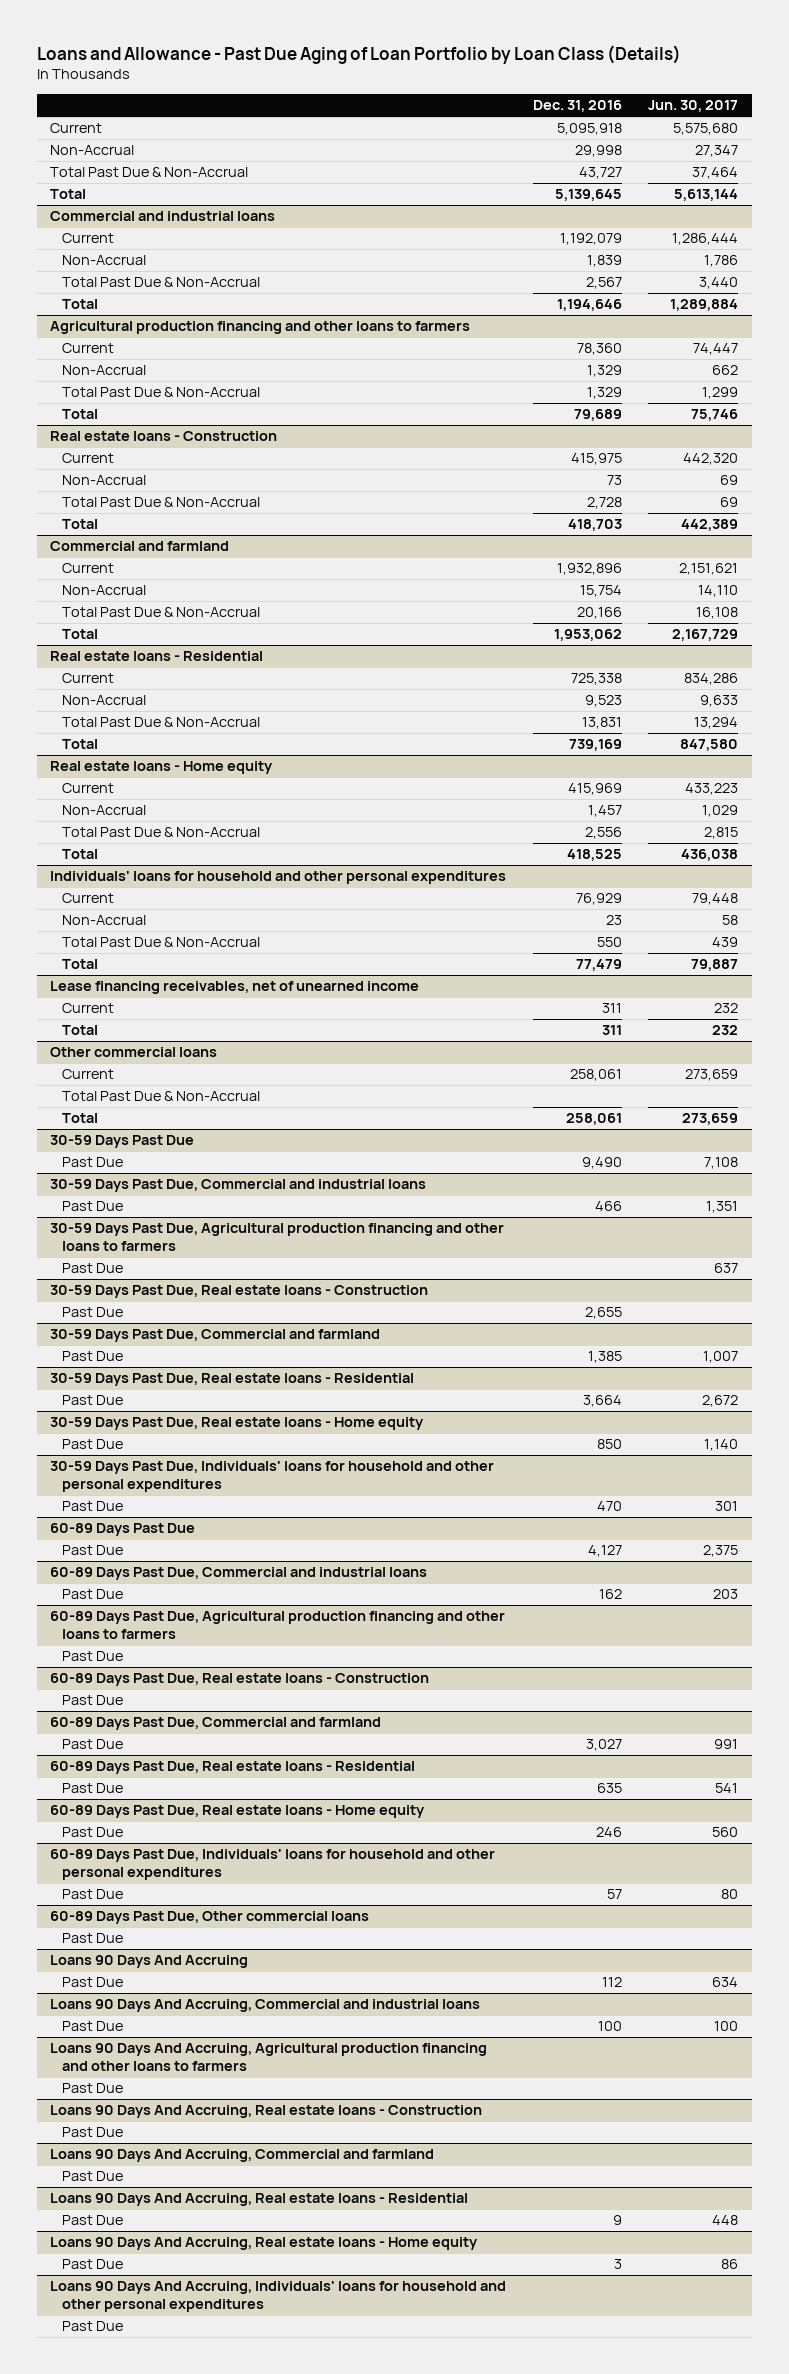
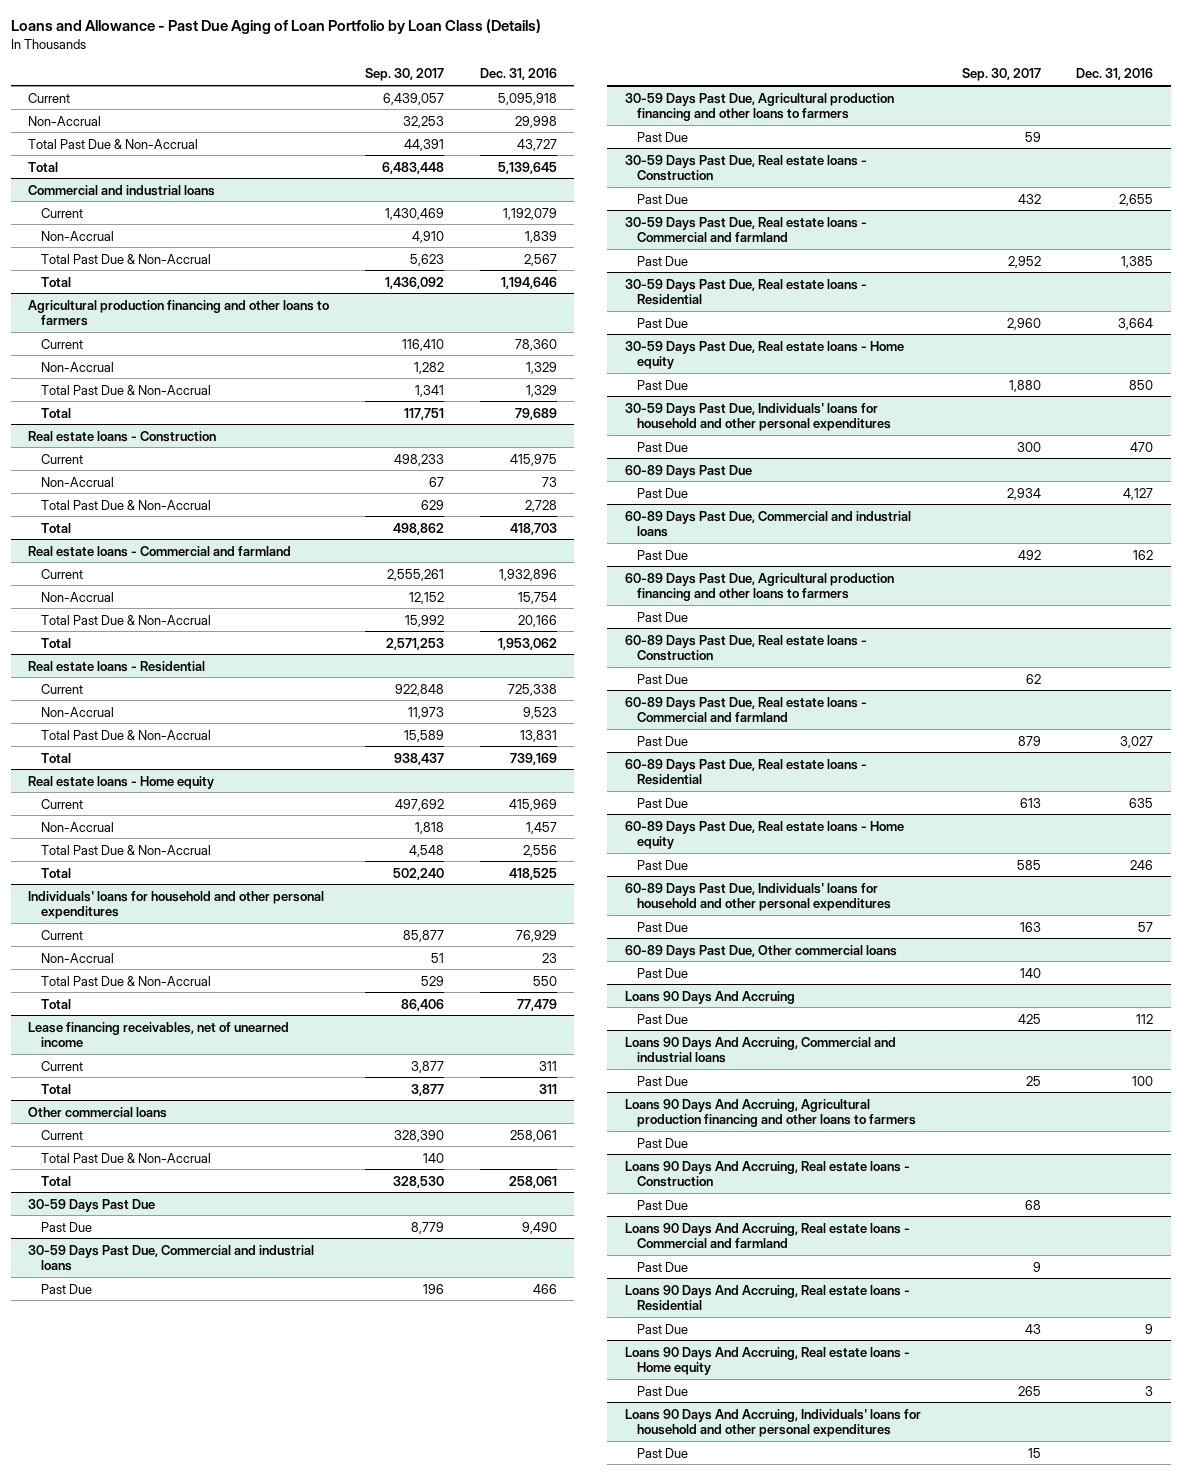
- | Dec. 31, 2016 | Jun. 30, 2017
+ | Sep. 30, 2017 | Dec. 31, 2016
- Commercial and farmland
+ Real estate loans - Commercial and farmland
- 30-59 Days Past Due, Commercial and farmland
+ 30-59 Days Past Due, Real estate loans - Commercial and farmland
- 60-89 Days Past Due, Commercial and farmland
+ 60-89 Days Past Due, Real estate loans - Commercial and farmland
- Loans 90 Days And Accruing, Commercial and farmland
+ Loans 90 Days And Accruing, Real estate loans - Commercial and farmland

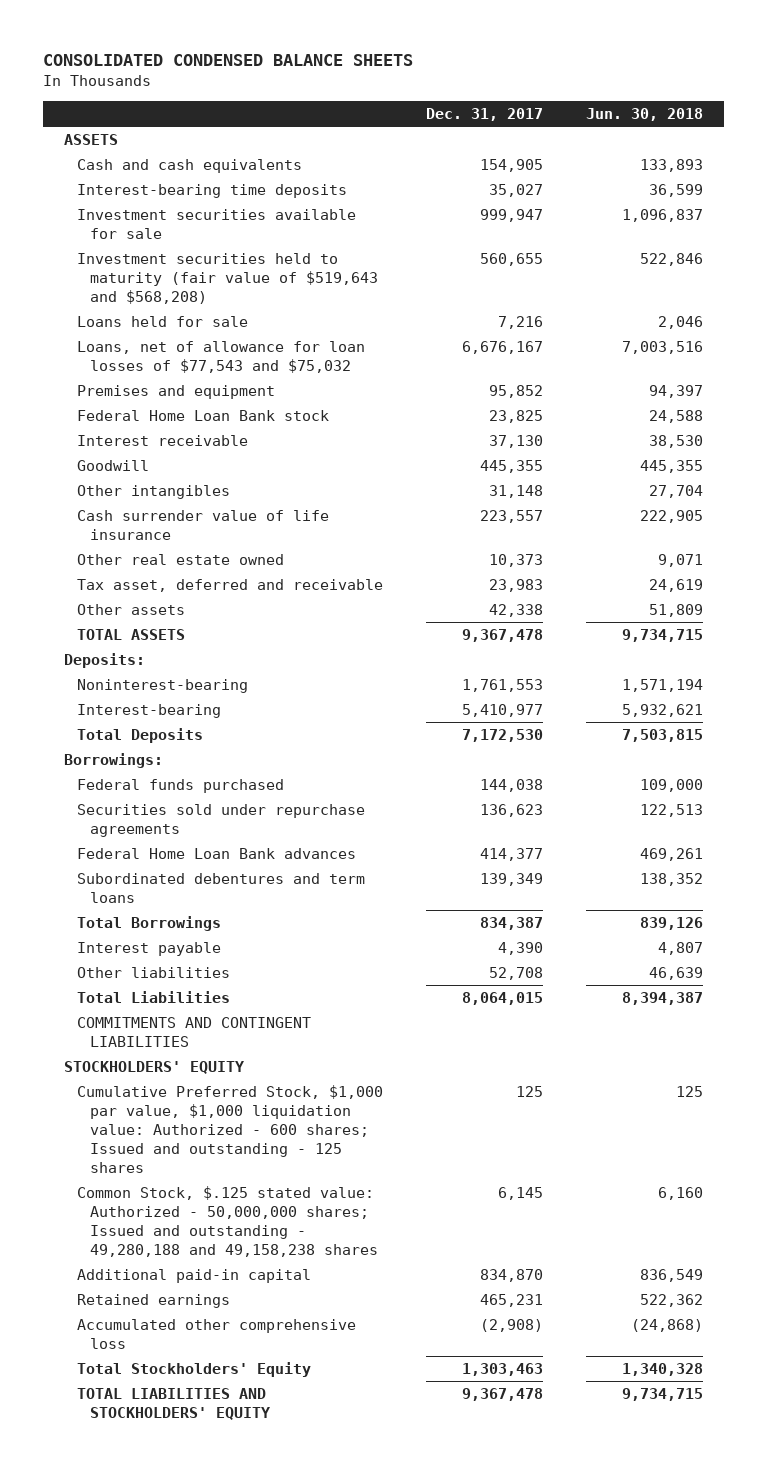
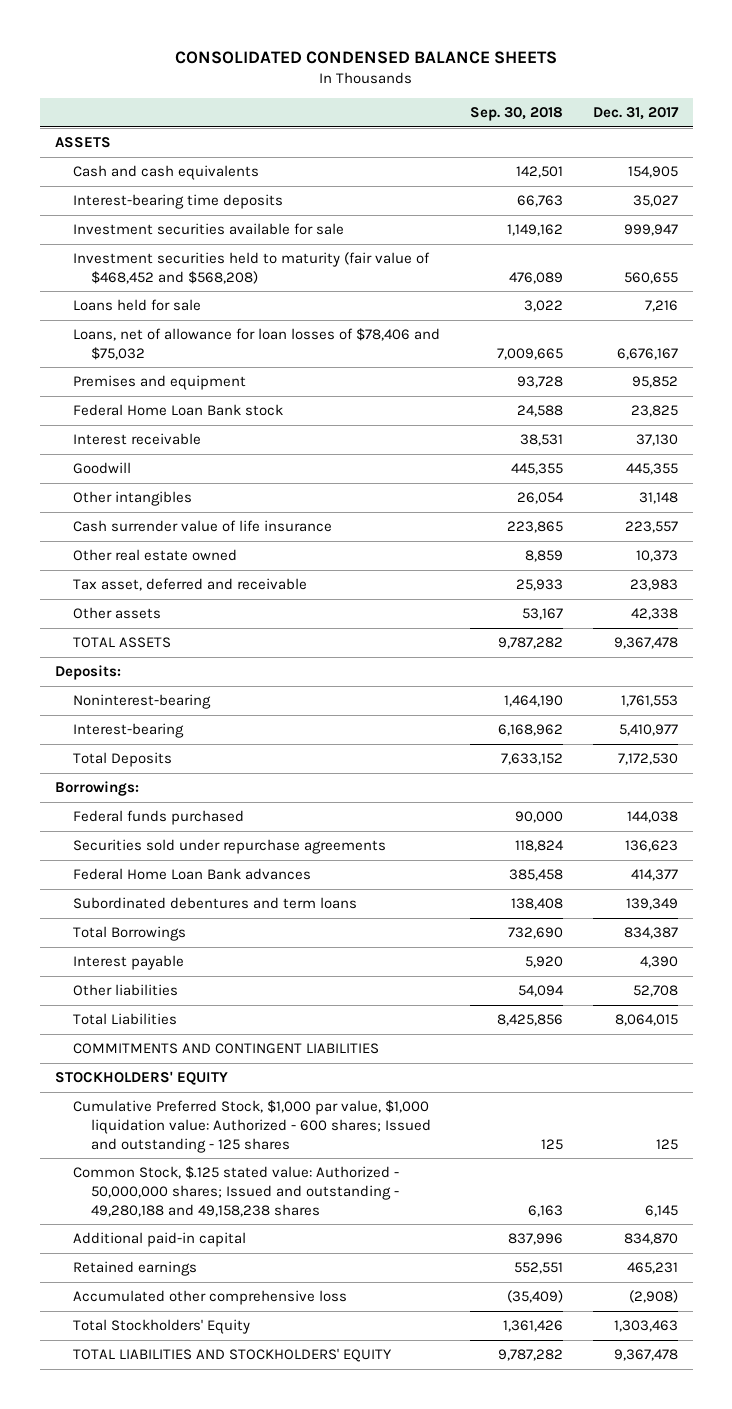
- | Dec. 31, 2017 | Jun. 30, 2018
+ | Sep. 30, 2018 | Dec. 31, 2017
- Investment securities held to maturity (fair value of $519,643 and $568,208) | 560,655 | 522,846
+ Investment securities held to maturity (fair value of $468,452 and $568,208) | 476,089 | 560,655
- Loans, net of allowance for loan losses of $77,543 and $75,032 | 6,676,167 | 7,003,516
+ Loans, net of allowance for loan losses of $78,406 and $75,032 | 7,009,665 | 6,676,167

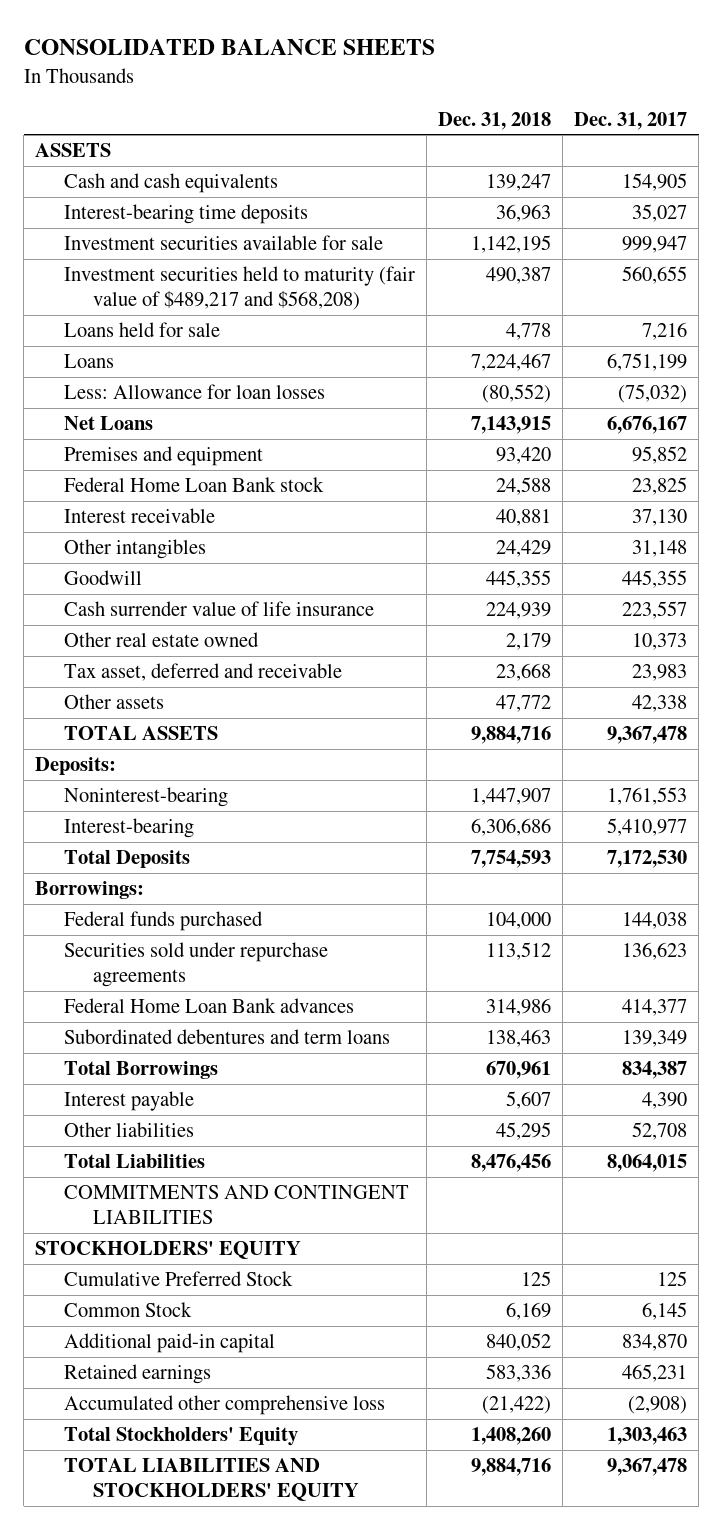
- CONSOLIDATED CONDENSED BALANCE SHEETS
+ CONSOLIDATED BALANCE SHEETS
- | Sep. 30, 2018 | Dec. 31, 2017
+ | Dec. 31, 2018 | Dec. 31, 2017
- Investment securities held to maturity (fair value of $468,452 and $568,208) | 476,089 | 560,655
+ Investment securities held to maturity (fair value of $489,217 and $568,208) | 490,387 | 560,655
- Loans, net of allowance for loan losses of $78,406 and $75,032 | 7,009,665 | 6,676,167
+ Loans | 7,224,467 | 6,751,199
+ Less: Allowance for loan losses | (80,552) | (75,032)
+ Net Loans | 7,143,915 | 6,676,167
moved down: Goodwill | 445,355 | 445,355
- Cumulative Preferred Stock, $1,000 par value, $1,000 liquidation value: Authorized - 600 shares; Issued and outstanding - 125 shares | 125 | 125
- Common Stock, $.125 stated value: Authorized - 50,000,000 shares; Issued and outstanding - 49,280,188 and 49,158,238 shares | 6,163 | 6,145
+ Cumulative Preferred Stock | 125 | 125
+ Common Stock | 6,169 | 6,145

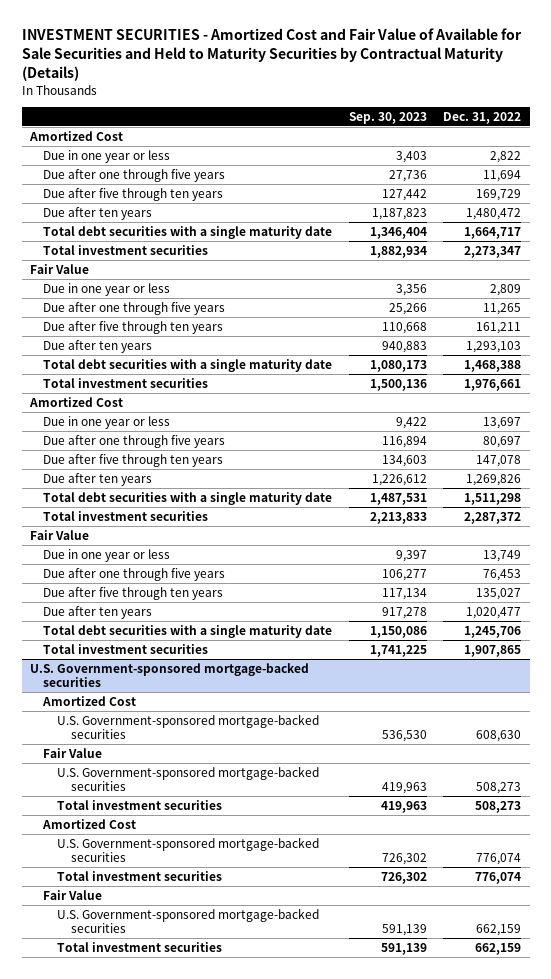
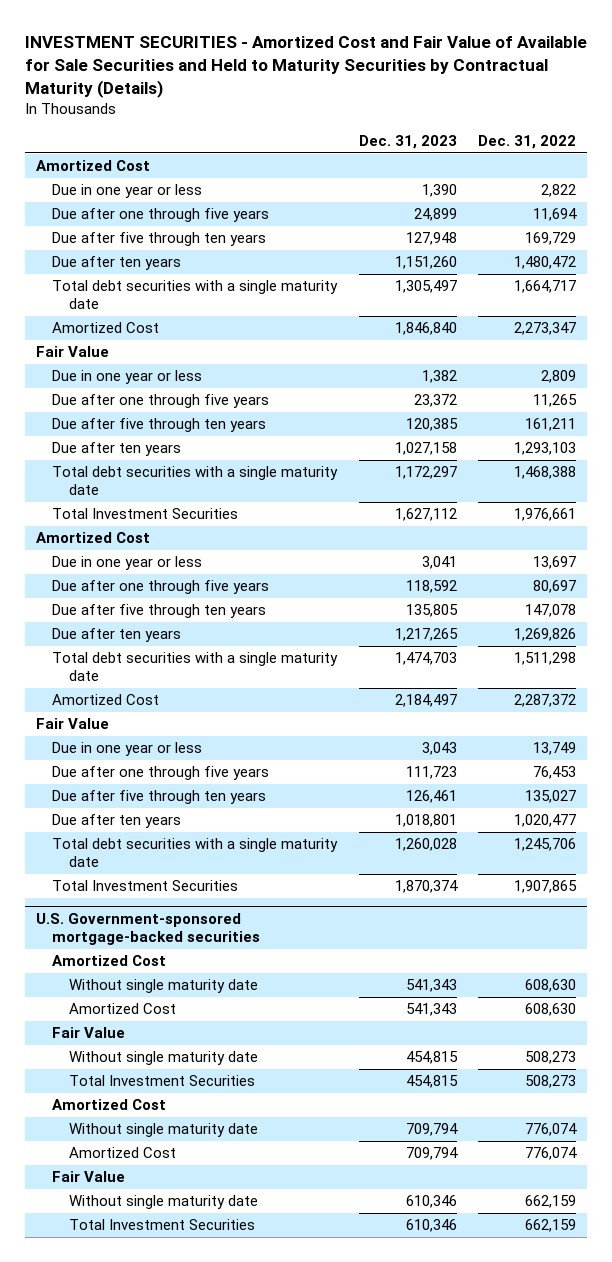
- | Sep. 30, 2023 | Dec. 31, 2022
+ | Dec. 31, 2023 | Dec. 31, 2022
- Total investment securities | 1,882,934 | 2,273,347
+ Amortized Cost | 1,846,840 | 2,273,347
- Total investment securities | 1,500,136 | 1,976,661
+ Total Investment Securities | 1,627,112 | 1,976,661
- Total investment securities | 2,213,833 | 2,287,372
+ Amortized Cost | 2,184,497 | 2,287,372
- Total investment securities | 1,741,225 | 1,907,865
+ Total Investment Securities | 1,870,374 | 1,907,865
@ U.S. Government-sponsored mortgage-backed securities
- U.S. Government-sponsored mortgage-backed securities | 536,530 | 608,630
+ Without single maturity date | 541,343 | 608,630
+ Amortized Cost | 541,343 | 608,630
- U.S. Government-sponsored mortgage-backed securities | 419,963 | 508,273
- Total investment securities | 419,963 | 508,273
+ Without single maturity date | 454,815 | 508,273
+ Total Investment Securities | 454,815 | 508,273
- U.S. Government-sponsored mortgage-backed securities | 726,302 | 776,074
- Total investment securities | 726,302 | 776,074
+ Without single maturity date | 709,794 | 776,074
+ Amortized Cost | 709,794 | 776,074
- U.S. Government-sponsored mortgage-backed securities | 591,139 | 662,159
- Total investment securities | 591,139 | 662,159
+ Without single maturity date | 610,346 | 662,159
+ Total Investment Securities | 610,346 | 662,159

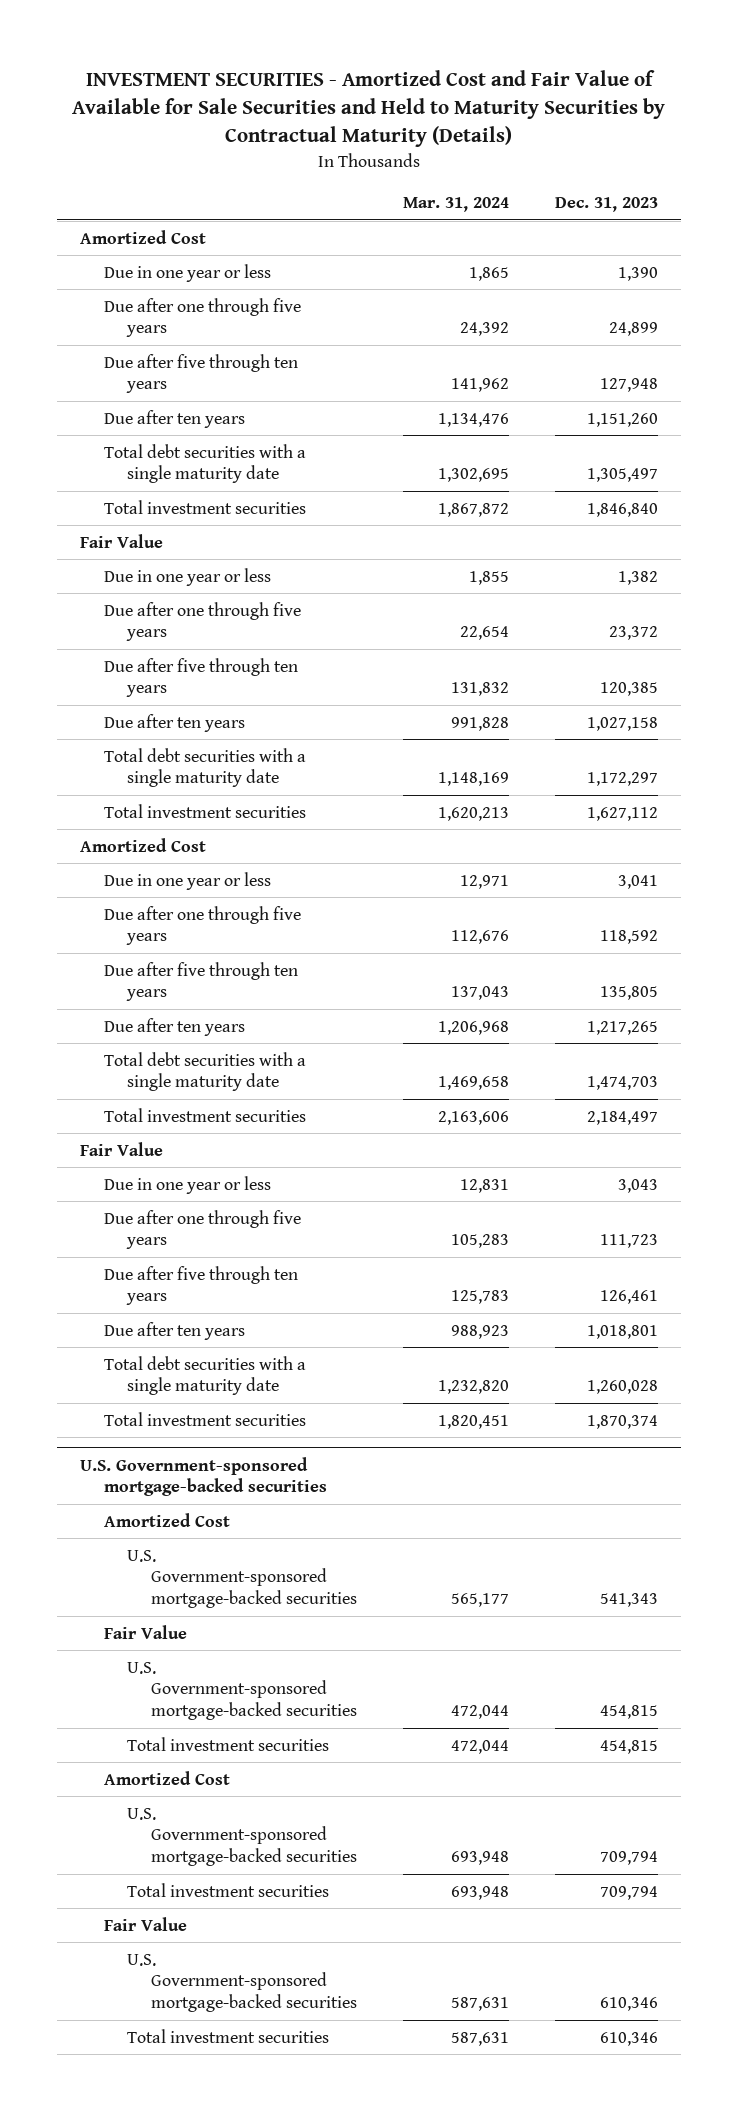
- | Dec. 31, 2023 | Dec. 31, 2022
+ | Mar. 31, 2024 | Dec. 31, 2023
- Amortized Cost | 1,846,840 | 2,273,347
+ Total investment securities | 1,867,872 | 1,846,840
- Total Investment Securities | 1,627,112 | 1,976,661
+ Total investment securities | 1,620,213 | 1,627,112
- Amortized Cost | 2,184,497 | 2,287,372
+ Total investment securities | 2,163,606 | 2,184,497
- Total Investment Securities | 1,870,374 | 1,907,865
+ Total investment securities | 1,820,451 | 1,870,374
@ U.S. Government-sponsored mortgage-backed securities
- Without single maturity date | 541,343 | 608,630
- Amortized Cost | 541,343 | 608,630
+ U.S. Government-sponsored mortgage-backed securities | 565,177 | 541,343
- Without single maturity date | 454,815 | 508,273
- Total Investment Securities | 454,815 | 508,273
+ U.S. Government-sponsored mortgage-backed securities | 472,044 | 454,815
+ Total investment securities | 472,044 | 454,815
- Without single maturity date | 709,794 | 776,074
- Amortized Cost | 709,794 | 776,074
+ U.S. Government-sponsored mortgage-backed securities | 693,948 | 709,794
+ Total investment securities | 693,948 | 709,794
- Without single maturity date | 610,346 | 662,159
- Total Investment Securities | 610,346 | 662,159
+ U.S. Government-sponsored mortgage-backed securities | 587,631 | 610,346
+ Total investment securities | 587,631 | 610,346

